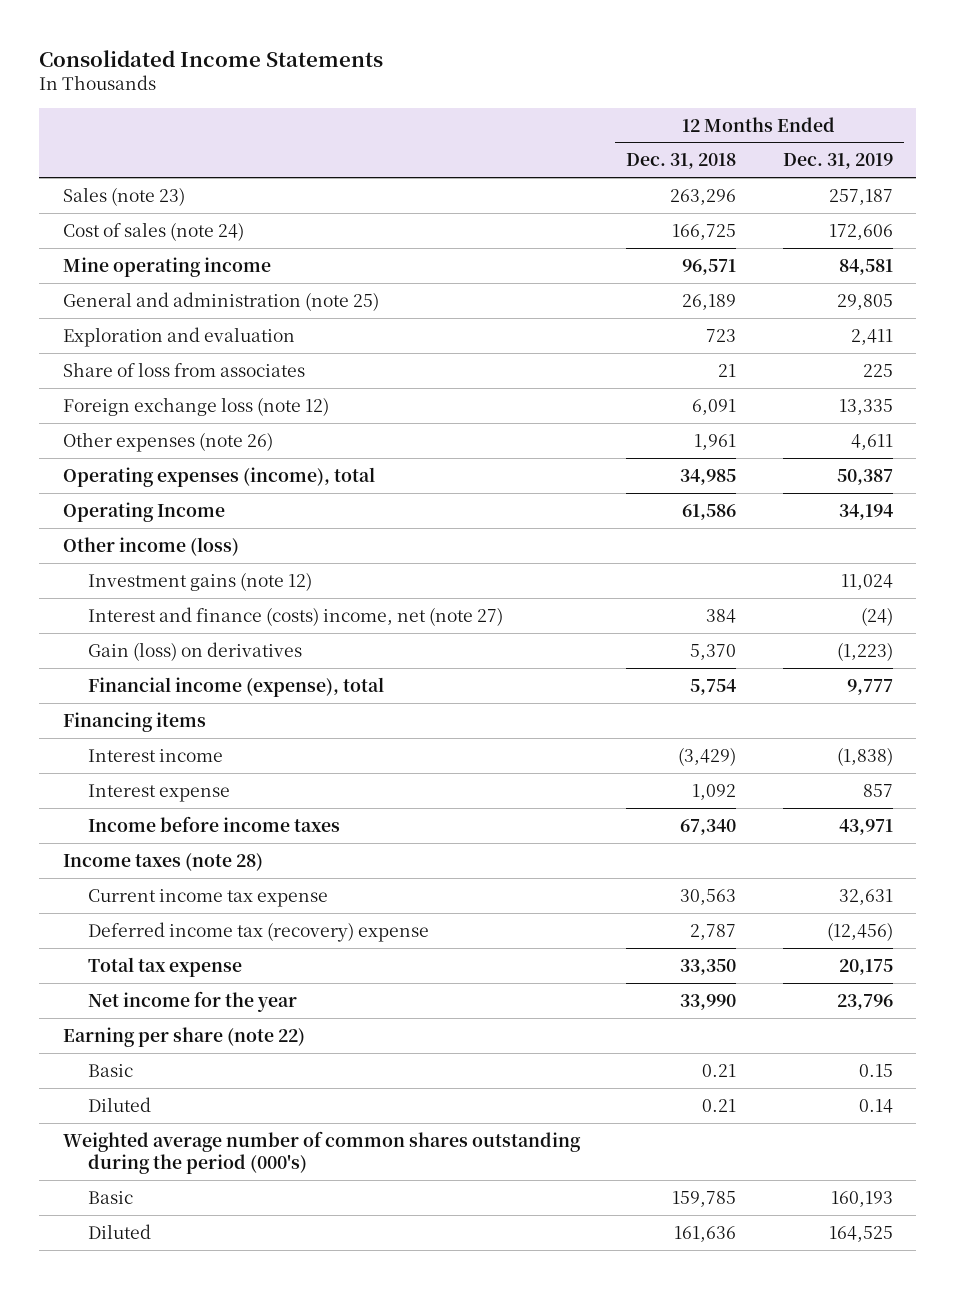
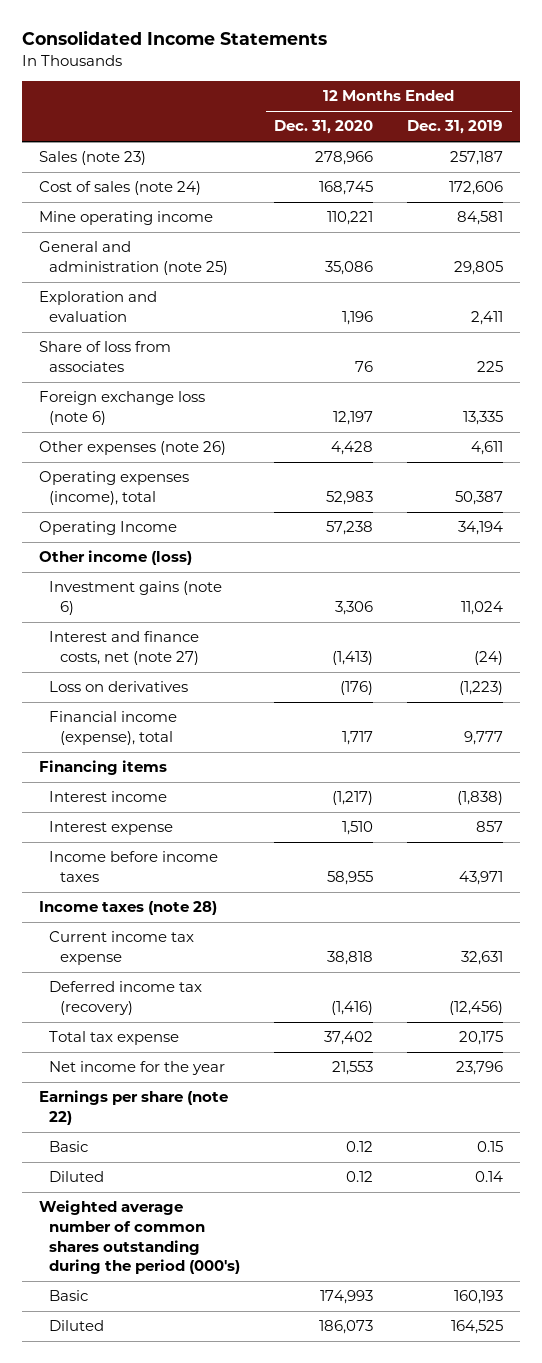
- | 12 Months Ended Dec. 31, 2018 | 12 Months Ended Dec. 31, 2019
+ | 12 Months Ended Dec. 31, 2020 | 12 Months Ended Dec. 31, 2019
- Foreign exchange loss (note 12) | 6,091 | 13,335
+ Foreign exchange loss (note 6) | 12,197 | 13,335
- Investment gains (note 12) | | 11,024
- Interest and finance (costs) income, net (note 27) | 384 | (24)
- Gain (loss) on derivatives | 5,370 | (1,223)
+ Investment gains (note 6) | 3,306 | 11,024
+ Interest and finance costs, net (note 27) | (1,413) | (24)
+ Loss on derivatives | (176) | (1,223)
- Deferred income tax (recovery) expense | 2,787 | (12,456)
+ Deferred income tax (recovery) | (1,416) | (12,456)
- Earning per share (note 22)
+ Earnings per share (note 22)

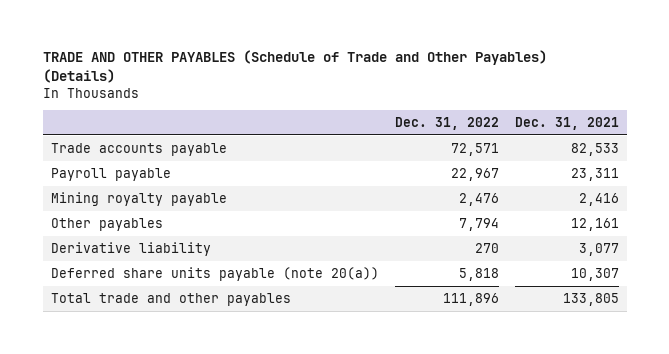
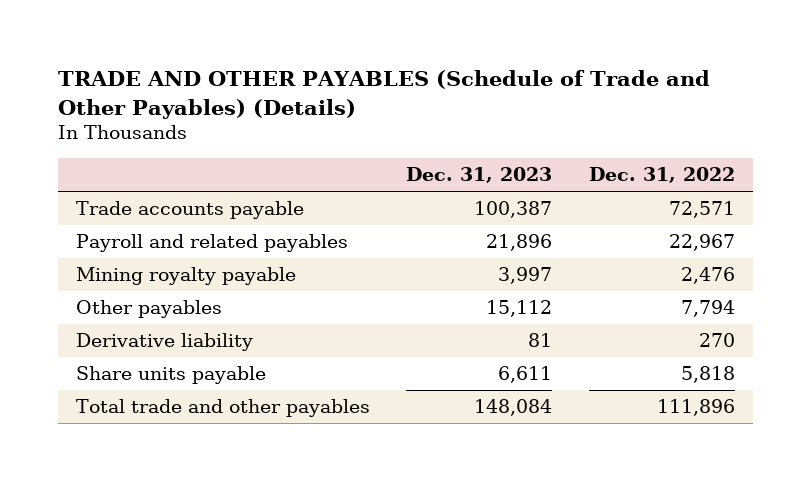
- | Dec. 31, 2022 | Dec. 31, 2021
+ | Dec. 31, 2023 | Dec. 31, 2022
- Payroll payable | 22,967 | 23,311
+ Payroll and related payables | 21,896 | 22,967
- Deferred share units payable (note 20(a)) | 5,818 | 10,307
+ Share units payable | 6,611 | 5,818

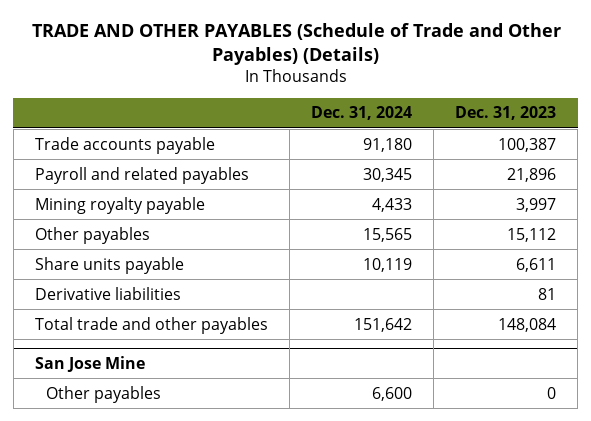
- | Dec. 31, 2023 | Dec. 31, 2022
+ | Dec. 31, 2024 | Dec. 31, 2023
- Derivative liability | 81 | 270
+ Derivative liabilities | | 81
+ San Jose Mine
+ Other payables | 6,600 | 0

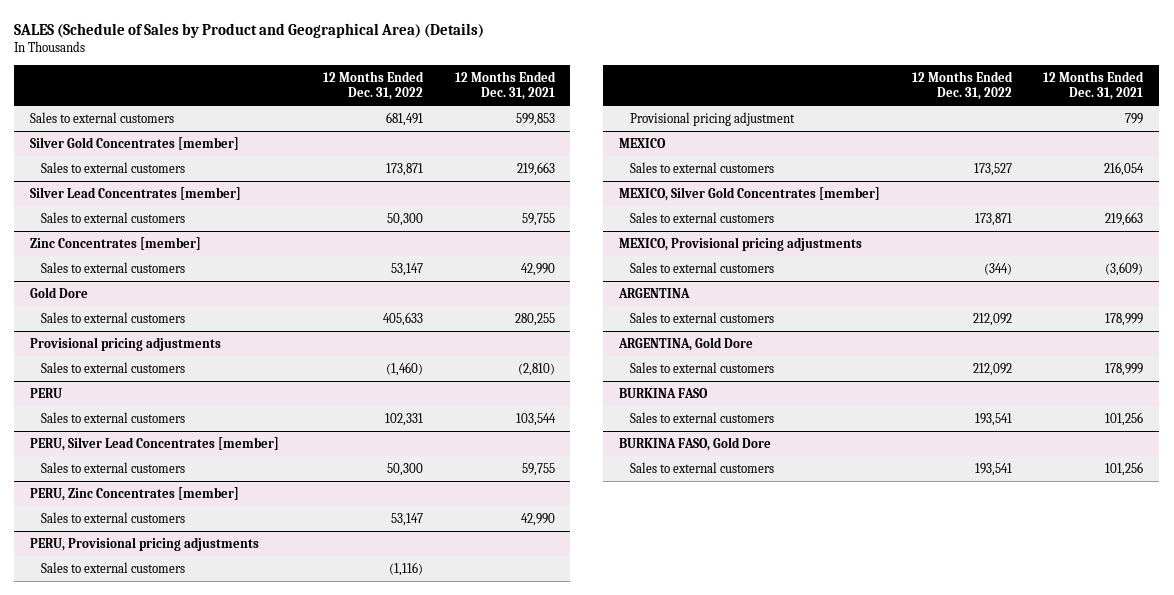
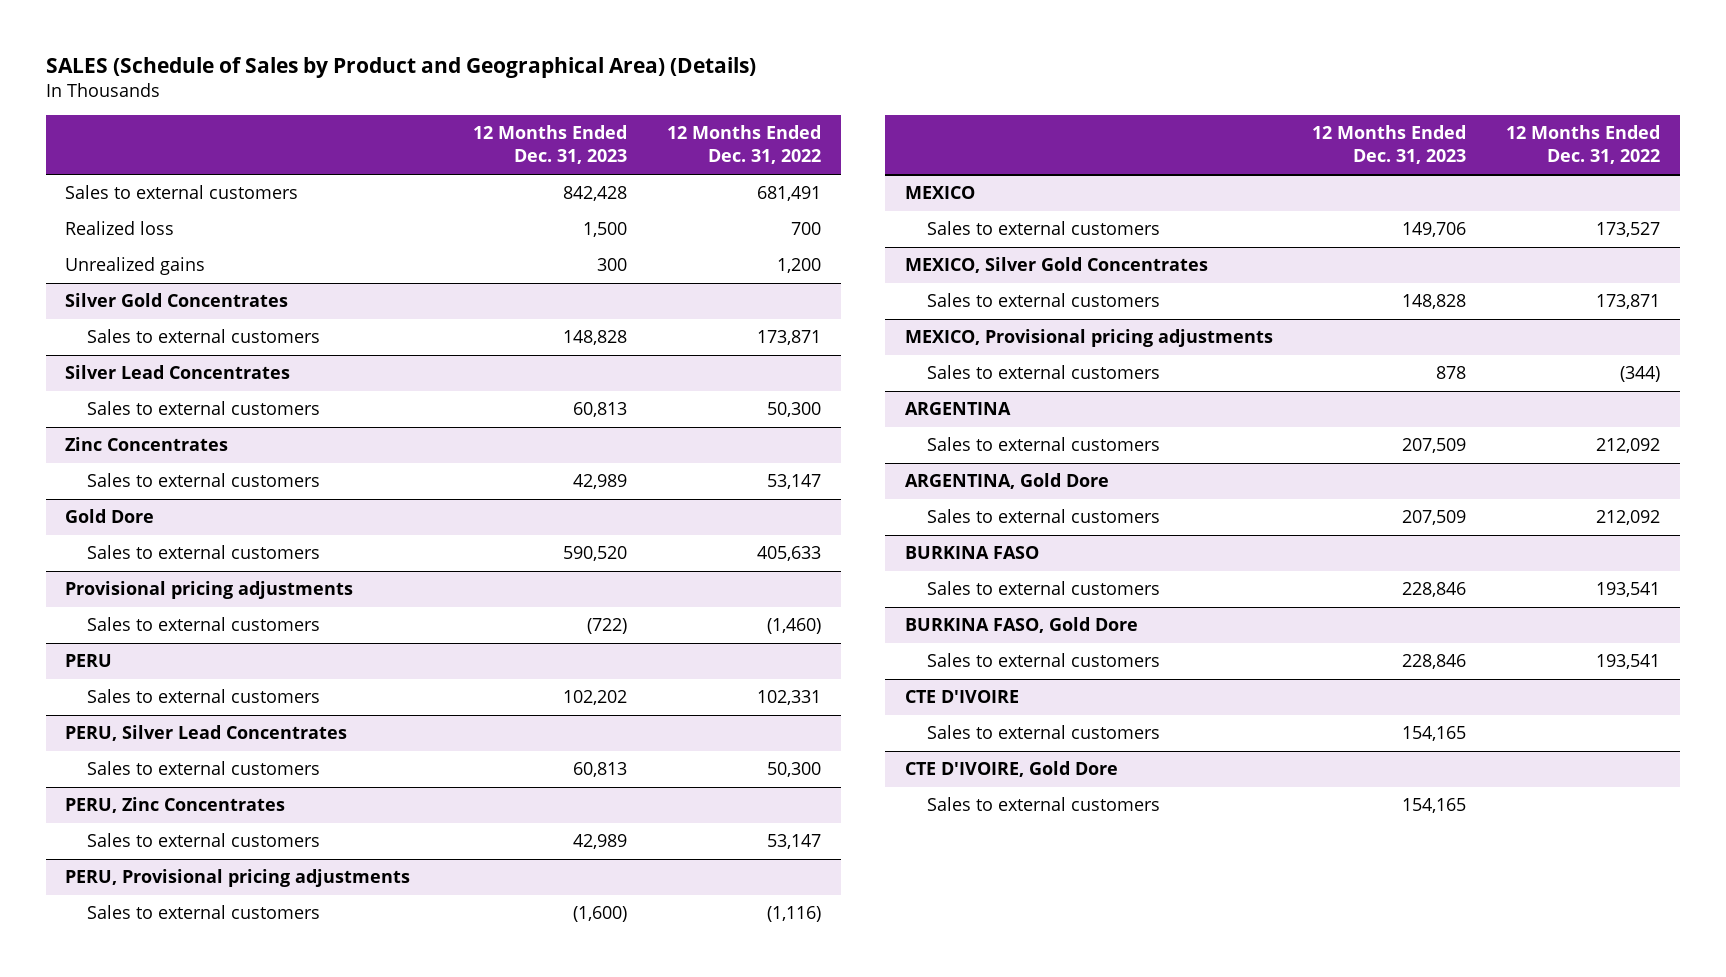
- | 12 Months Ended Dec. 31, 2022 | 12 Months Ended Dec. 31, 2021
+ | 12 Months Ended Dec. 31, 2023 | 12 Months Ended Dec. 31, 2022
- Silver Gold Concentrates [member]
+ Realized loss | 1,500 | 700
+ Unrealized gains | 300 | 1,200
+ Silver Gold Concentrates
- Silver Lead Concentrates [member]
+ Silver Lead Concentrates
- Zinc Concentrates [member]
+ Zinc Concentrates
- PERU, Silver Lead Concentrates [member]
+ PERU, Silver Lead Concentrates
- PERU, Zinc Concentrates [member]
+ PERU, Zinc Concentrates
@ PERU, Provisional pricing adjustments
- Provisional pricing adjustment | | 799
- MEXICO, Silver Gold Concentrates [member]
+ MEXICO, Silver Gold Concentrates
+ CTE D'IVOIRE
+ Sales to external customers | 154,165 |
+ CTE D'IVOIRE, Gold Dore
+ Sales to external customers | 154,165 |

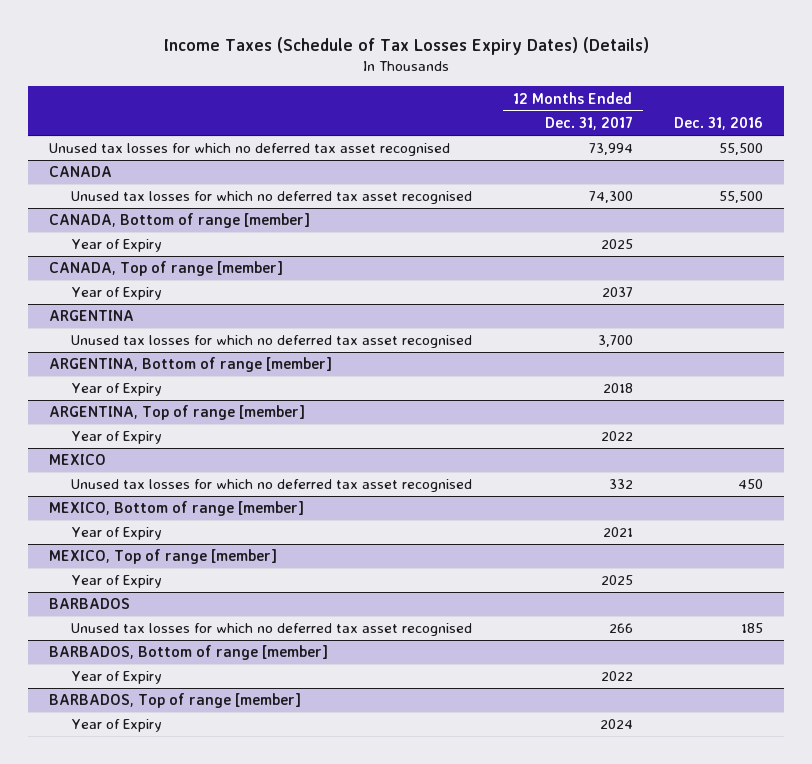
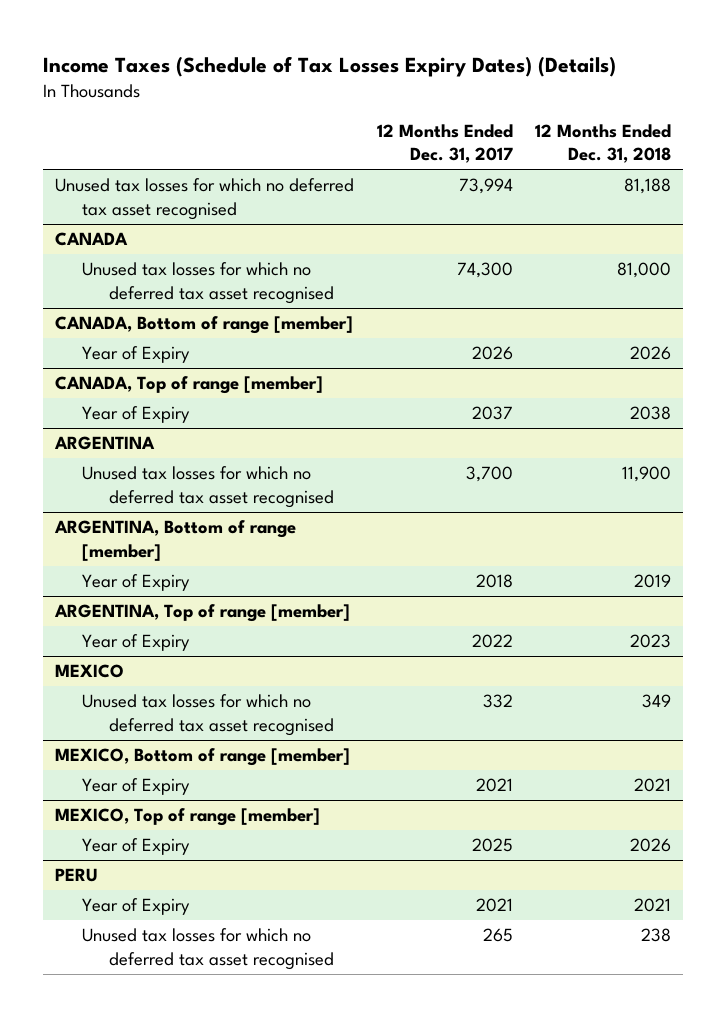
- | 12 Months Ended Dec. 31, 2017 | Dec. 31, 2016
+ | 12 Months Ended Dec. 31, 2017 | 12 Months Ended Dec. 31, 2018
@ CANADA, Bottom of range [member]
- Year of Expiry | 2025 |
+ Year of Expiry | 2026 | 2026
- BARBADOS
- Unused tax losses for which no deferred tax asset recognised | 266 | 185
- BARBADOS, Bottom of range [member]
- Year of Expiry | 2022 |
- BARBADOS, Top of range [member]
- Year of Expiry | 2024 |
+ PERU
+ Year of Expiry | 2021 | 2021
+ Unused tax losses for which no deferred tax asset recognised | 265 | 238

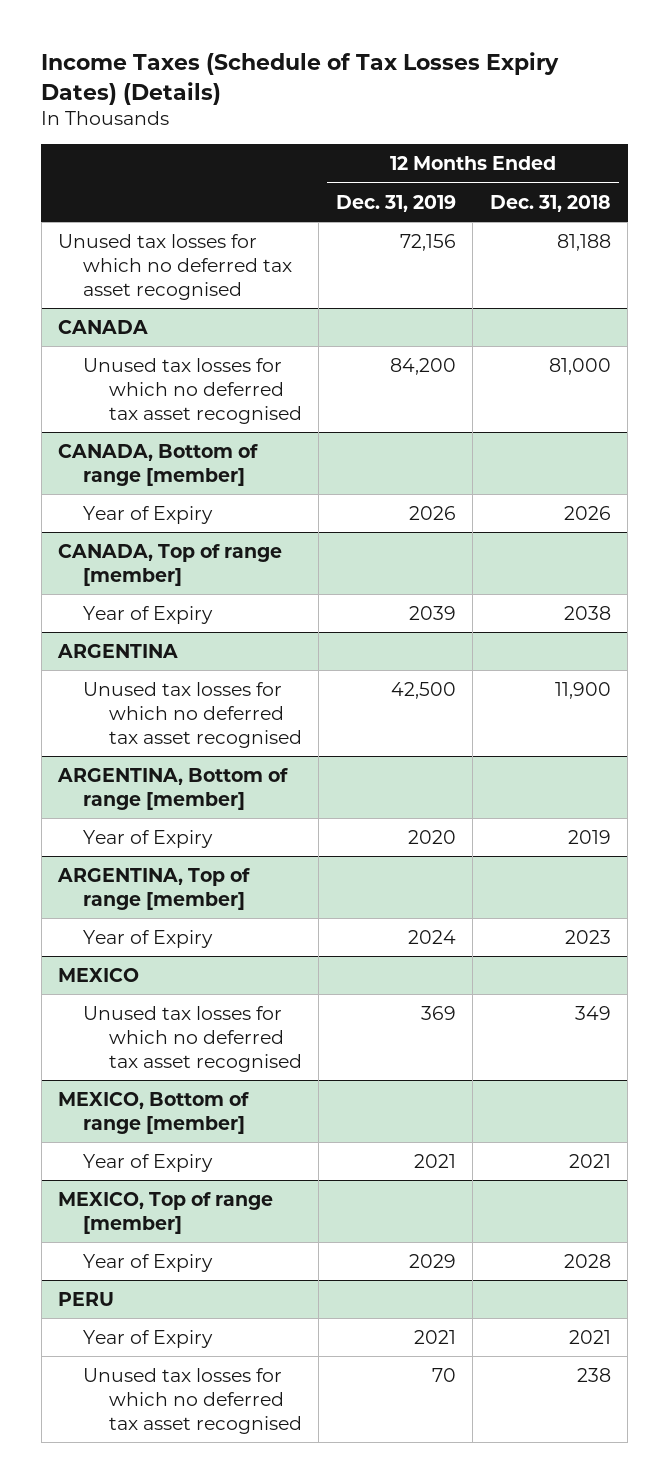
- | 12 Months Ended Dec. 31, 2017 | 12 Months Ended Dec. 31, 2018
+ | 12 Months Ended Dec. 31, 2019 | 12 Months Ended Dec. 31, 2018
@ MEXICO, Top of range [member]
- Year of Expiry | 2025 | 2026
+ Year of Expiry | 2029 | 2028

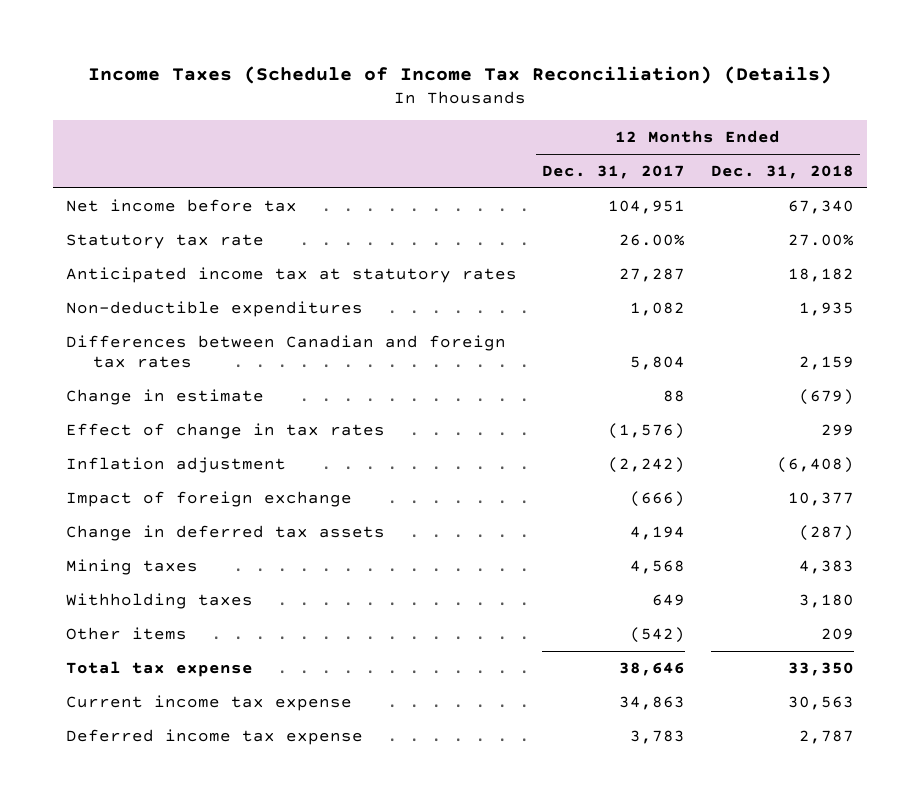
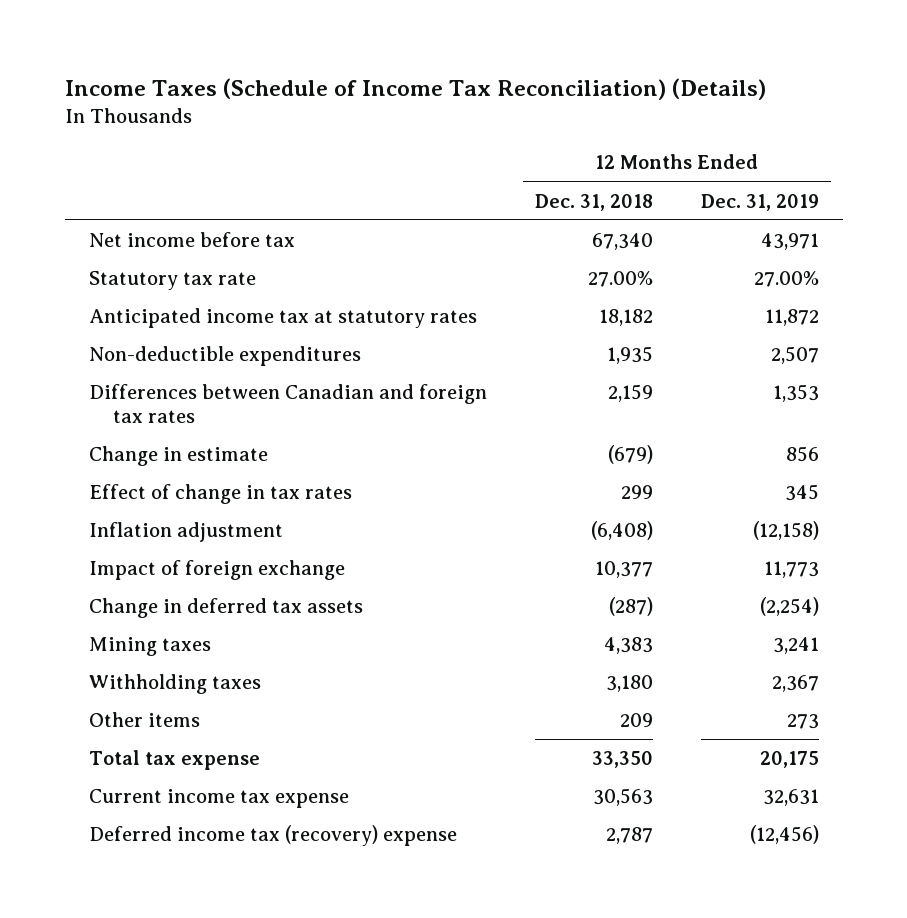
- | 12 Months Ended Dec. 31, 2017 | 12 Months Ended Dec. 31, 2018
+ | 12 Months Ended Dec. 31, 2018 | 12 Months Ended Dec. 31, 2019
- Deferred income tax expense | 3,783 | 2,787
+ Deferred income tax (recovery) expense | 2,787 | (12,456)

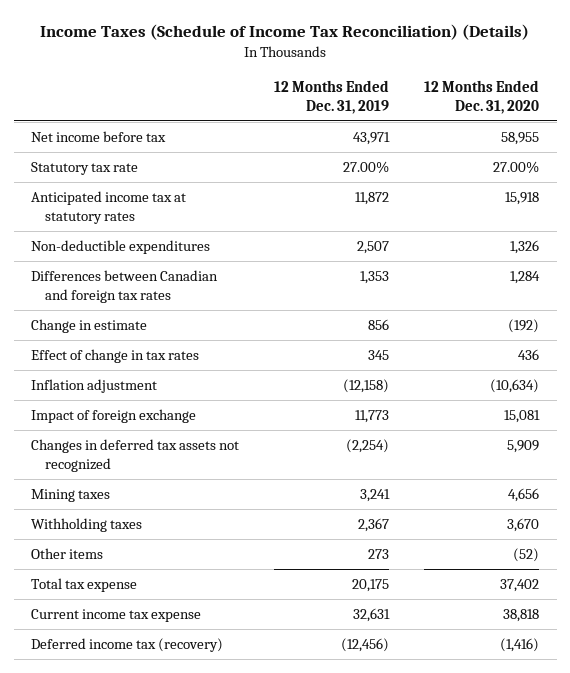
- | 12 Months Ended Dec. 31, 2018 | 12 Months Ended Dec. 31, 2019
+ | 12 Months Ended Dec. 31, 2019 | 12 Months Ended Dec. 31, 2020
- Change in deferred tax assets | (287) | (2,254)
+ Changes in deferred tax assets not recognized | (2,254) | 5,909
- Deferred income tax (recovery) expense | 2,787 | (12,456)
+ Deferred income tax (recovery) | (12,456) | (1,416)

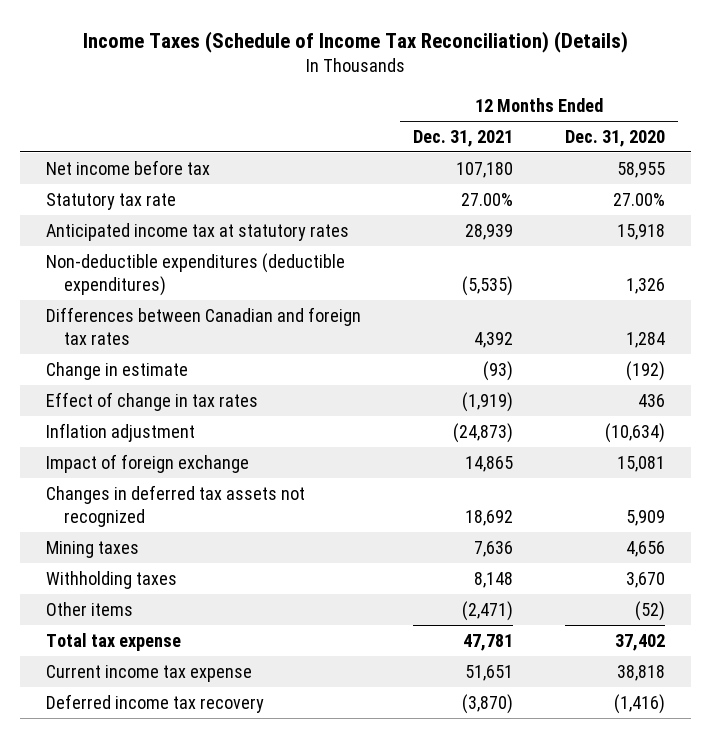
- | 12 Months Ended Dec. 31, 2019 | 12 Months Ended Dec. 31, 2020
+ | 12 Months Ended Dec. 31, 2021 | 12 Months Ended Dec. 31, 2020
- Non-deductible expenditures | 2,507 | 1,326
+ Non-deductible expenditures (deductible expenditures) | (5,535) | 1,326
- Deferred income tax (recovery) | (12,456) | (1,416)
+ Deferred income tax recovery | (3,870) | (1,416)

